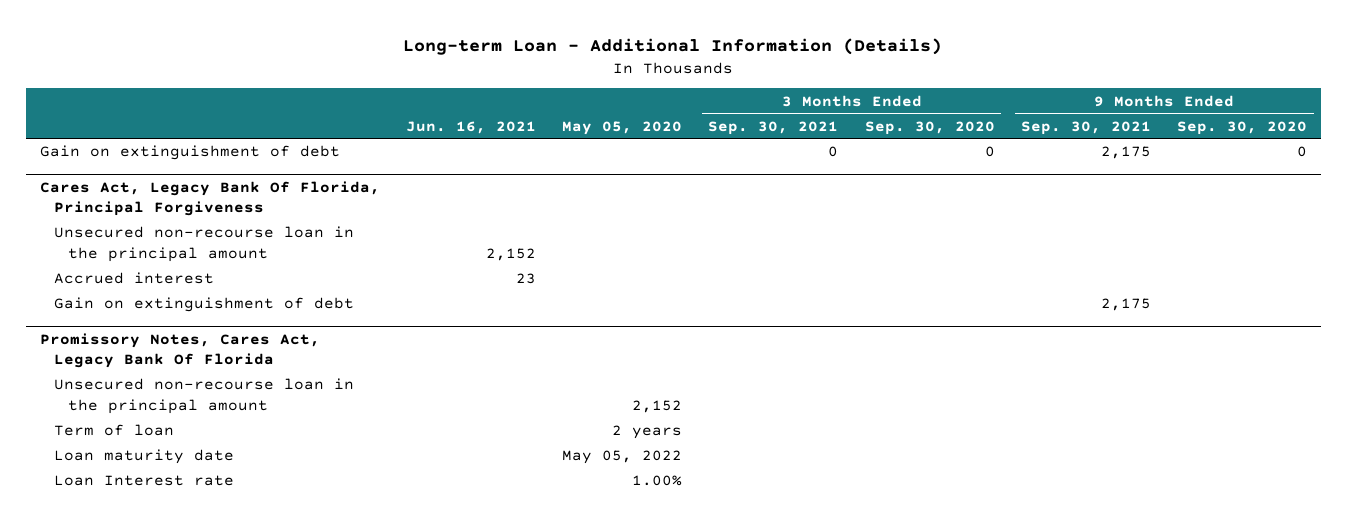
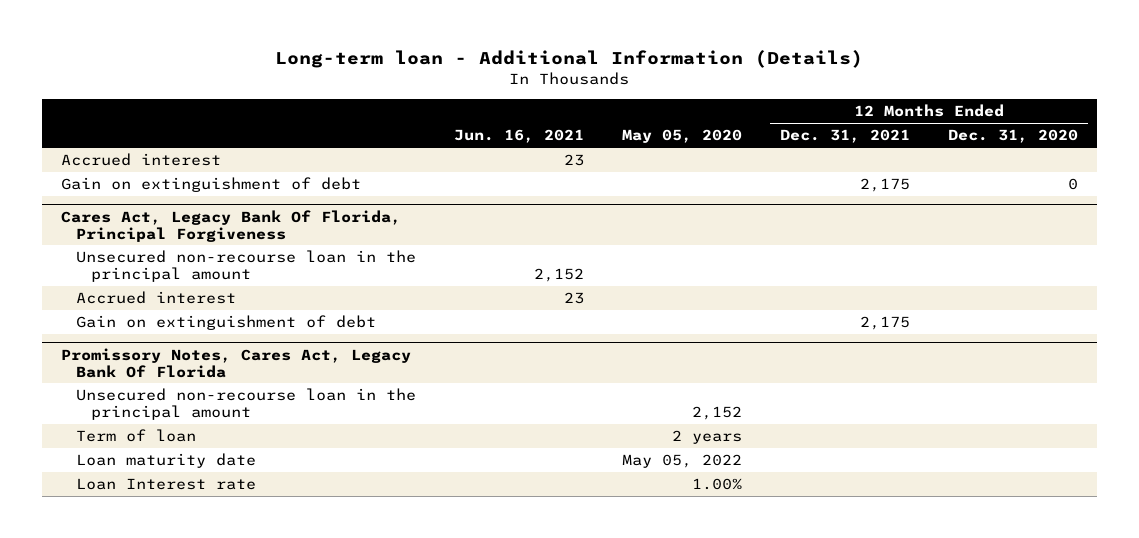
- Long-term Loan - Additional Information (Details)
+ Long-term loan - Additional Information (Details)
- | Jun. 16, 2021 | May 05, 2020 | 3 Months Ended Sep. 30, 2021 | 3 Months Ended Sep. 30, 2020 | 9 Months Ended Sep. 30, 2021 | 9 Months Ended Sep. 30, 2020
+ | Jun. 16, 2021 | May 05, 2020 | 12 Months Ended Dec. 31, 2021 | 12 Months Ended Dec. 31, 2020
+ Accrued interest | 23 | | |

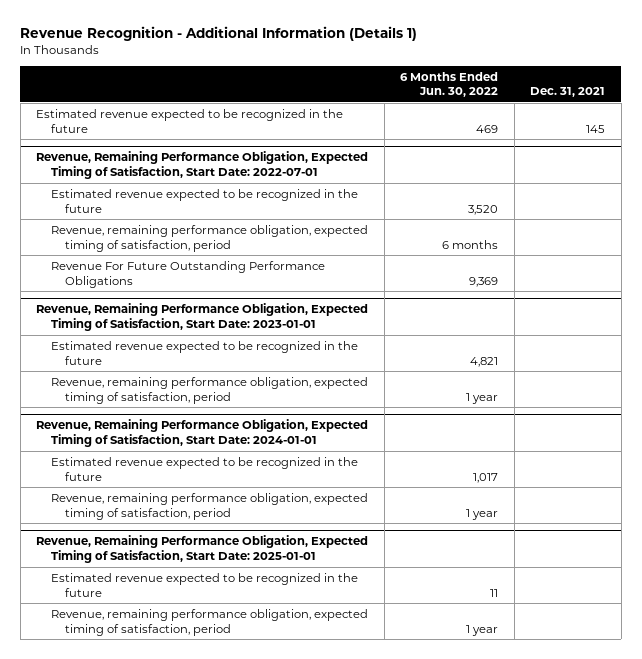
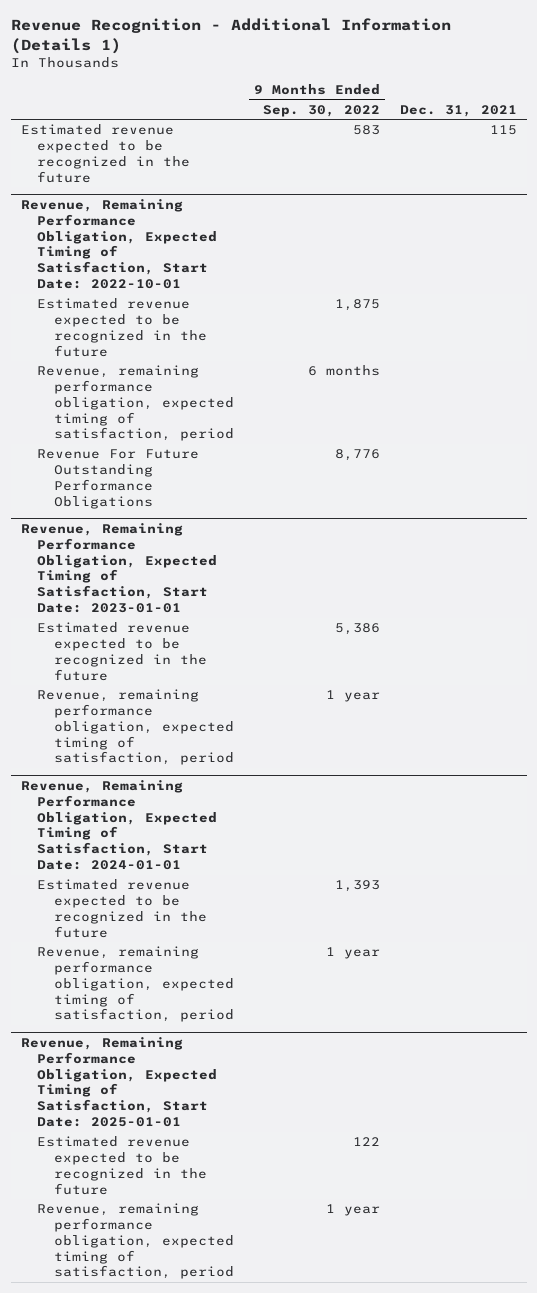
- | 6 Months Ended Jun. 30, 2022 | Dec. 31, 2021
+ | 9 Months Ended Sep. 30, 2022 | Dec. 31, 2021
- Estimated revenue expected to be recognized in the future | 469 | 145
- Revenue, Remaining Performance Obligation, Expected Timing of Satisfaction, Start Date: 2022-07-01
- Estimated revenue expected to be recognized in the future | 3,520 |
- Revenue, remaining performance obligation, expected timing of satisfaction, period | 6 months |
- Revenue For Future Outstanding Performance Obligations | 9,369 |
+ Estimated revenue expected to be recognized in the future | 583 | 115
+ Revenue, Remaining Performance Obligation, Expected Timing of Satisfaction, Start Date: 2022-10-01
+ Estimated revenue expected to be recognized in the future | 1,875 |
+ Revenue, remaining performance obligation, expected timing of satisfaction, period | 6 months |
+ Revenue For Future Outstanding Performance Obligations | 8,776 |

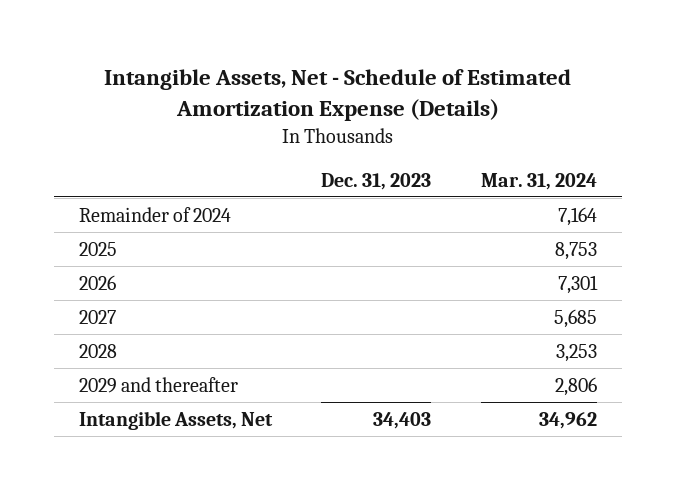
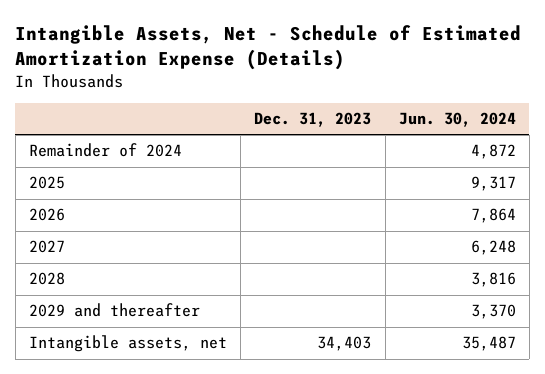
- | Dec. 31, 2023 | Mar. 31, 2024
+ | Dec. 31, 2023 | Jun. 30, 2024
- Intangible Assets, Net | 34,403 | 34,962
+ Intangible assets, net | 34,403 | 35,487

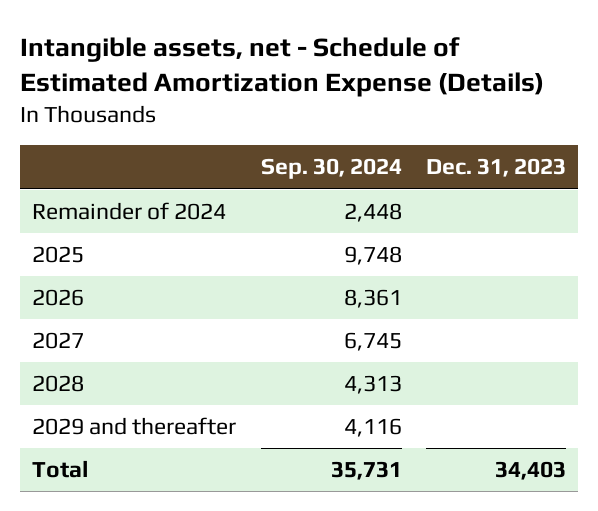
- Intangible Assets, Net - Schedule of Estimated Amortization Expense (Details)
+ Intangible assets, net - Schedule of Estimated Amortization Expense (Details)
- | Dec. 31, 2023 | Jun. 30, 2024
+ | Sep. 30, 2024 | Dec. 31, 2023
- Intangible assets, net | 34,403 | 35,487
+ Total | 35,731 | 34,403

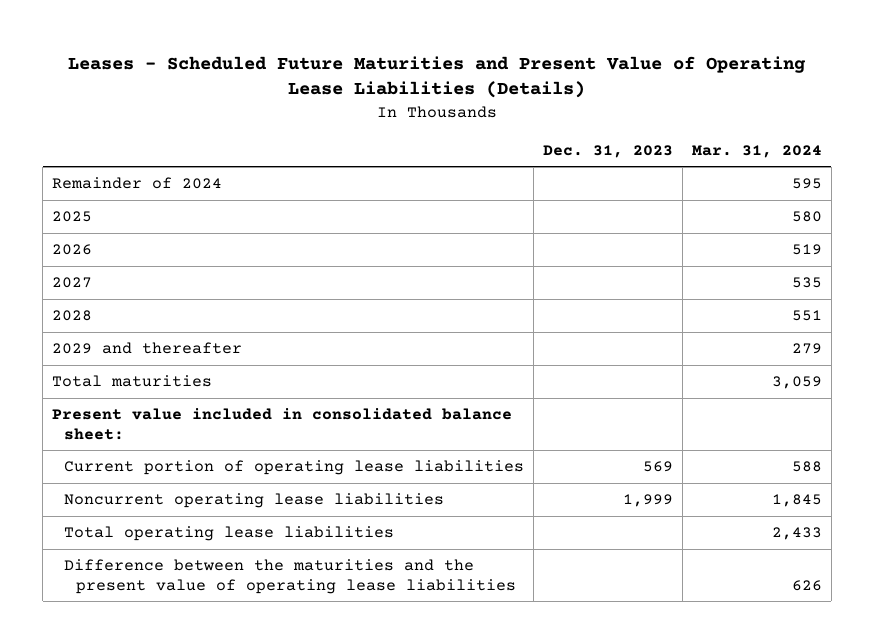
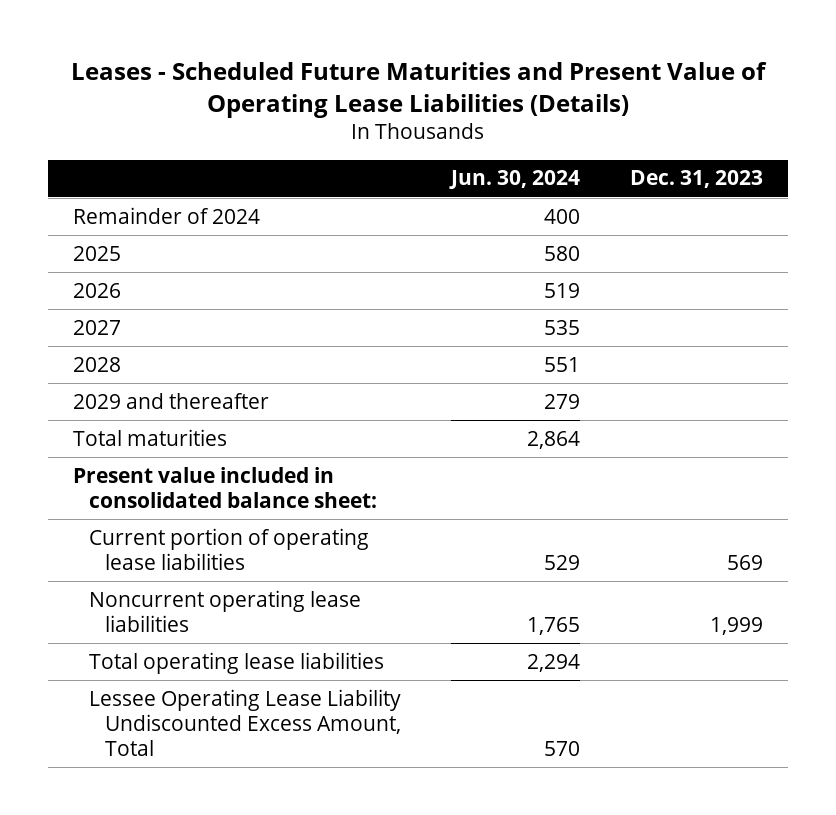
- | Dec. 31, 2023 | Mar. 31, 2024
+ | Jun. 30, 2024 | Dec. 31, 2023
- Difference between the maturities and the present value of operating lease liabilities | | 626
+ Lessee Operating Lease Liability Undiscounted Excess Amount, Total | 570 |

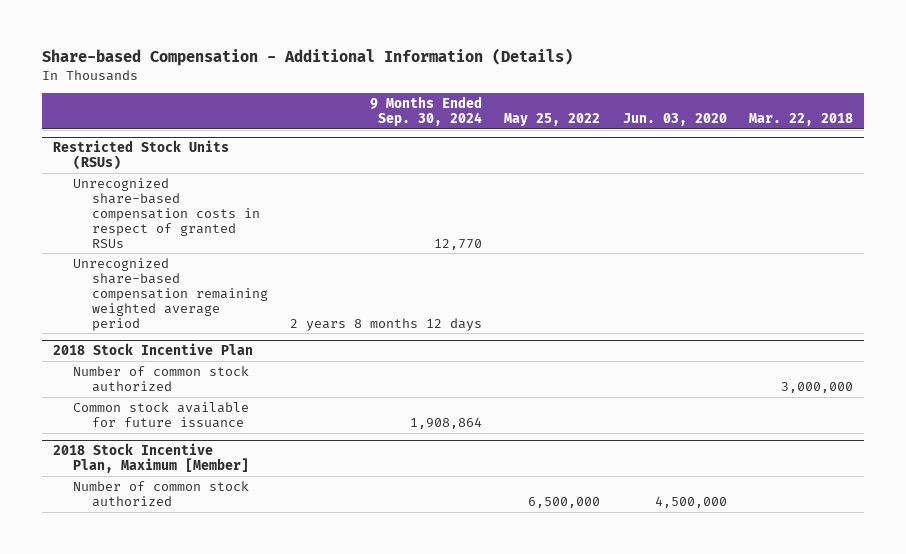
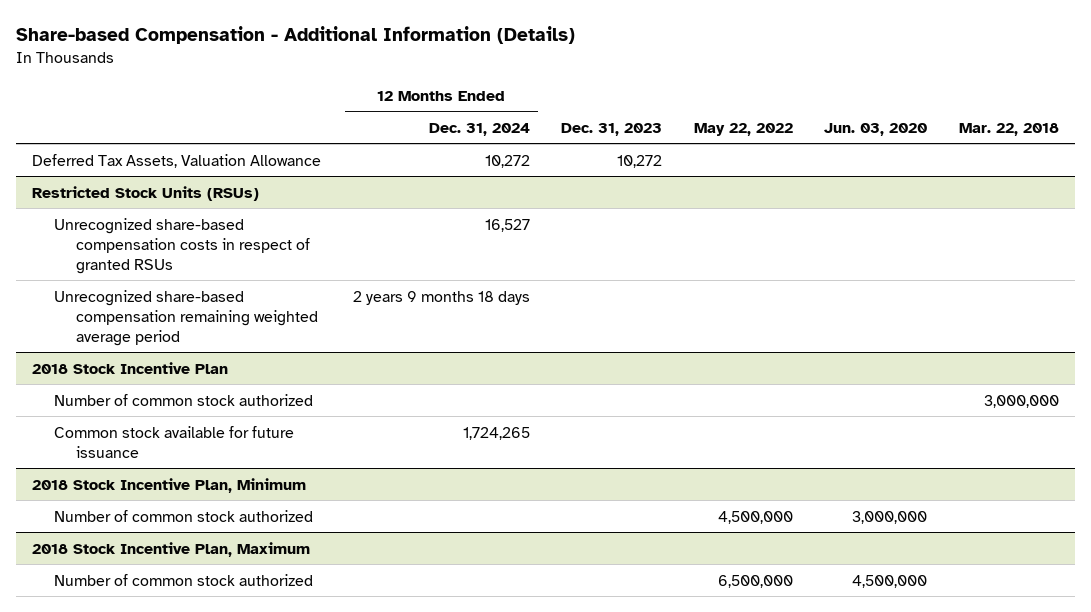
- | 9 Months Ended Sep. 30, 2024 | May 25, 2022 | Jun. 03, 2020 | Mar. 22, 2018
+ | 12 Months Ended Dec. 31, 2024 | Dec. 31, 2023 | May 22, 2022 | Jun. 03, 2020 | Mar. 22, 2018
+ Deferred Tax Assets, Valuation Allowance | 10,272 | 10,272 | | |
- 2018 Stock Incentive Plan, Maximum [Member]
+ 2018 Stock Incentive Plan, Minimum
+ Number of common stock authorized | | | 4,500,000 | 3,000,000 |
+ 2018 Stock Incentive Plan, Maximum

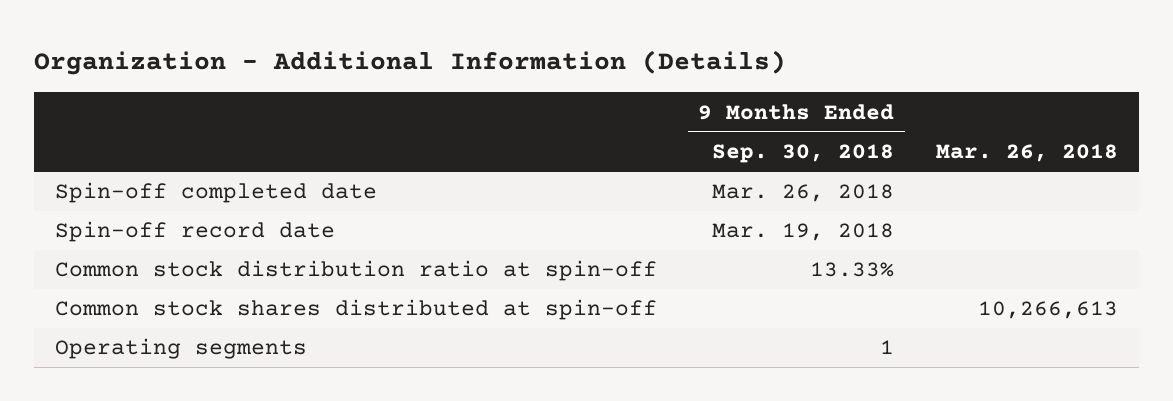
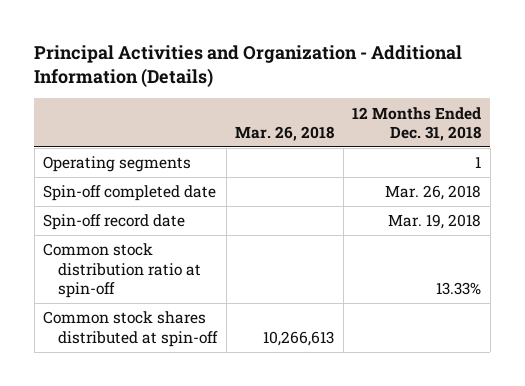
- Organization - Additional Information (Details)
+ Principal Activities and Organization - Additional Information (Details)
- | 9 Months Ended Sep. 30, 2018 | Mar. 26, 2018
+ | Mar. 26, 2018 | 12 Months Ended Dec. 31, 2018
moved up: Operating segments | | 1

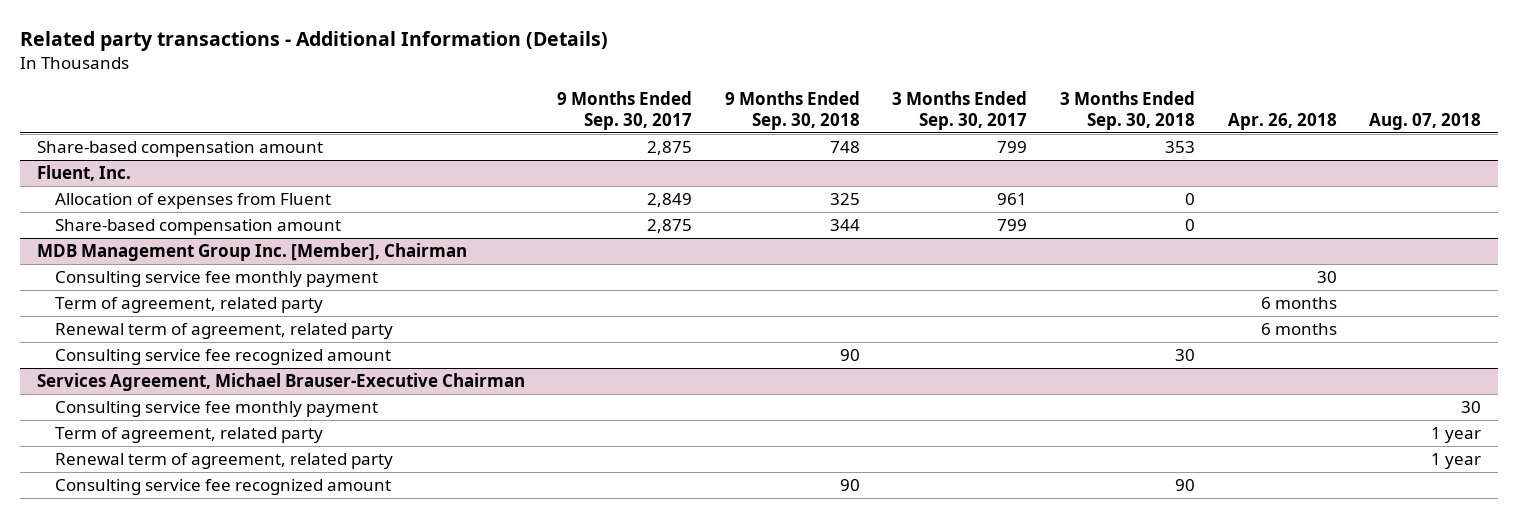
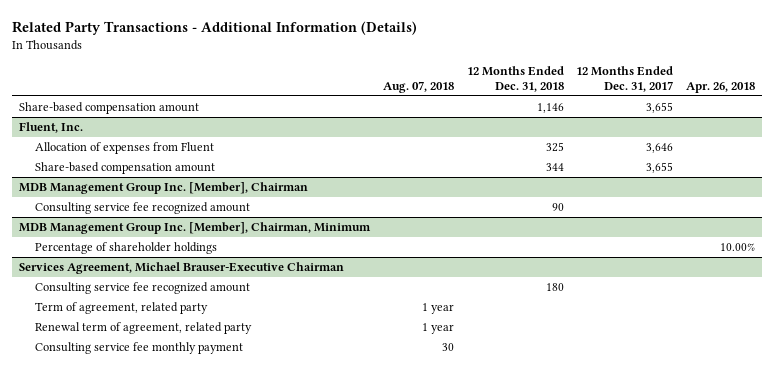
- Related party transactions - Additional Information (Details)
+ Related Party Transactions - Additional Information (Details)
- | 9 Months Ended Sep. 30, 2017 | 9 Months Ended Sep. 30, 2018 | 3 Months Ended Sep. 30, 2017 | 3 Months Ended Sep. 30, 2018 | Apr. 26, 2018 | Aug. 07, 2018
+ | Aug. 07, 2018 | 12 Months Ended Dec. 31, 2018 | 12 Months Ended Dec. 31, 2017 | Apr. 26, 2018
@ MDB Management Group Inc. [Member], Chairman
- Consulting service fee monthly payment | | | | | 30 |
- Term of agreement, related party | | | | | 6 months |
- Renewal term of agreement, related party | | | | | 6 months |
+ MDB Management Group Inc. [Member], Chairman, Minimum
+ Percentage of shareholder holdings | | | | 10.00%
@ Services Agreement, Michael Brauser-Executive Chairman
moved up: Consulting service fee recognized amount | | 180 | |
moved down: Consulting service fee monthly payment | 30 | | |

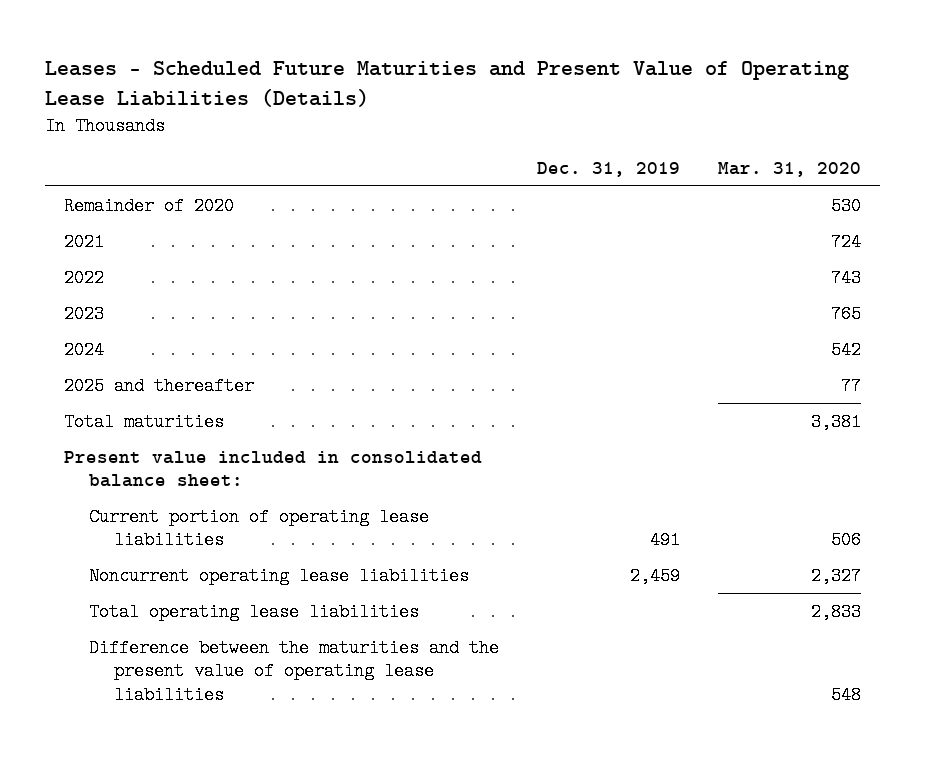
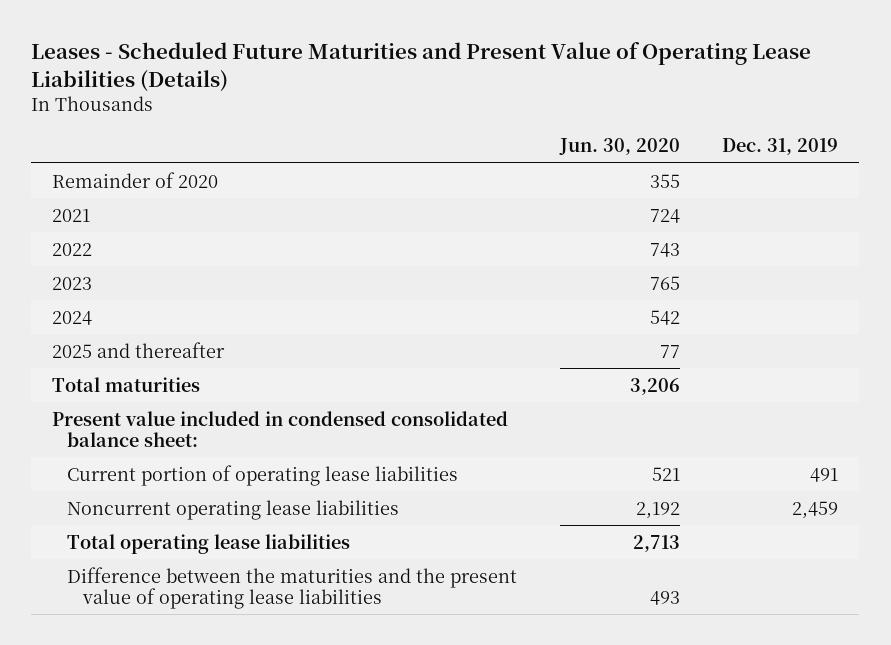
- | Dec. 31, 2019 | Mar. 31, 2020
+ | Jun. 30, 2020 | Dec. 31, 2019
- Present value included in consolidated balance sheet:
+ Present value included in condensed consolidated balance sheet:

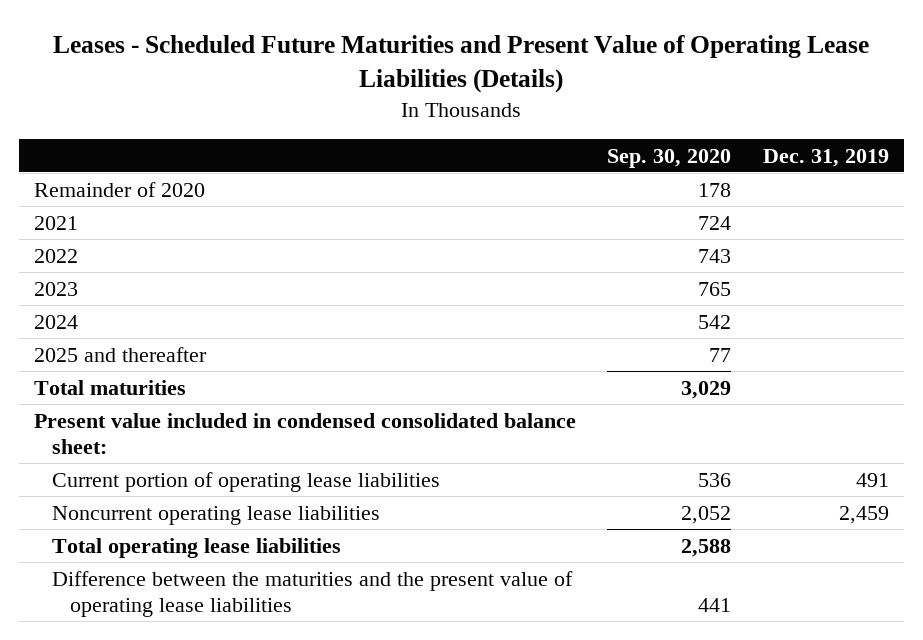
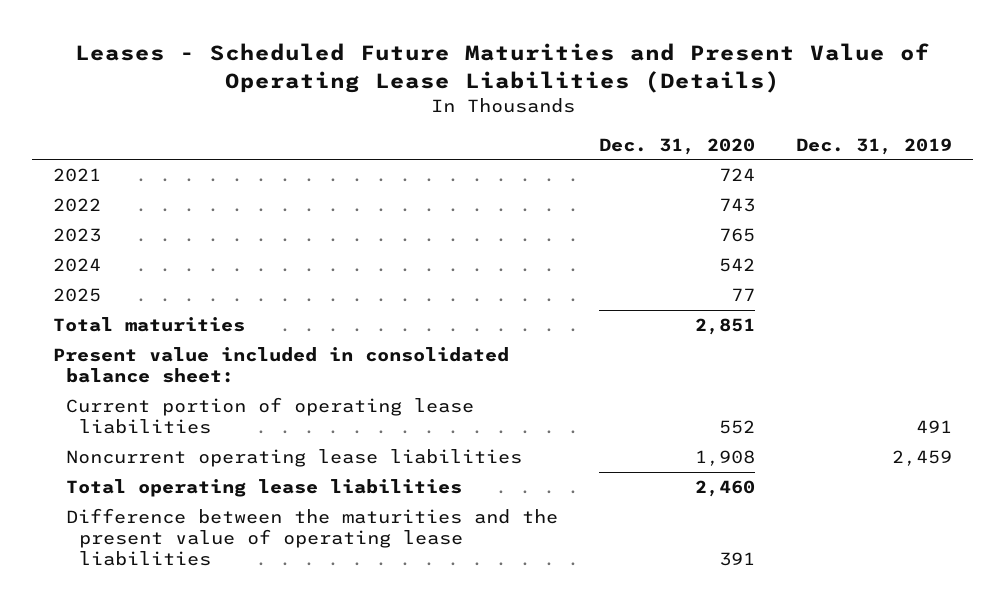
- | Sep. 30, 2020 | Dec. 31, 2019
+ | Dec. 31, 2020 | Dec. 31, 2019
- Remainder of 2020 | 178 |
- 2025 and thereafter | 77 |
+ 2025 | 77 |
- Present value included in condensed consolidated balance sheet:
+ Present value included in consolidated balance sheet:

